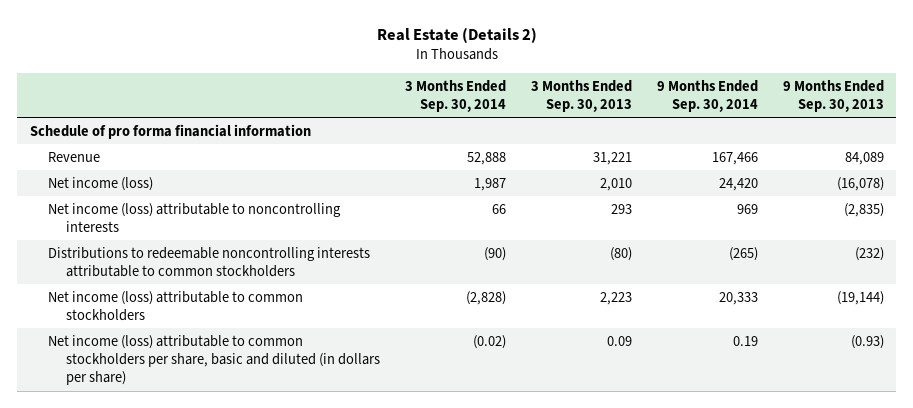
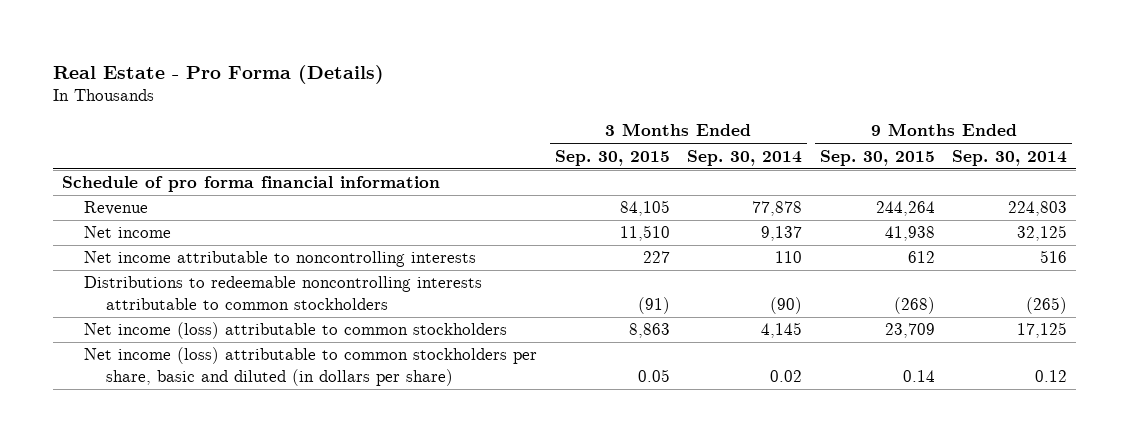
- Real Estate (Details 2)
+ Real Estate - Pro Forma (Details)
- | 3 Months Ended Sep. 30, 2014 | 3 Months Ended Sep. 30, 2013 | 9 Months Ended Sep. 30, 2014 | 9 Months Ended Sep. 30, 2013
+ | 3 Months Ended Sep. 30, 2015 | 3 Months Ended Sep. 30, 2014 | 9 Months Ended Sep. 30, 2015 | 9 Months Ended Sep. 30, 2014
- Revenue | 52,888 | 31,221 | 167,466 | 84,089
- Net income (loss) | 1,987 | 2,010 | 24,420 | (16,078)
- Net income (loss) attributable to noncontrolling interests | 66 | 293 | 969 | (2,835)
+ Revenue | 84,105 | 77,878 | 244,264 | 224,803
+ Net income | 11,510 | 9,137 | 41,938 | 32,125
+ Net income attributable to noncontrolling interests | 227 | 110 | 612 | 516
- Net income (loss) attributable to common stockholders | (2,828) | 2,223 | 20,333 | (19,144)
- Net income (loss) attributable to common stockholders per share, basic and diluted (in dollars per share) | (0.02) | 0.09 | 0.19 | (0.93)
+ Net income (loss) attributable to common stockholders | 8,863 | 4,145 | 23,709 | 17,125
+ Net income (loss) attributable to common stockholders per share, basic and diluted (in dollars per share) | 0.05 | 0.02 | 0.14 | 0.12

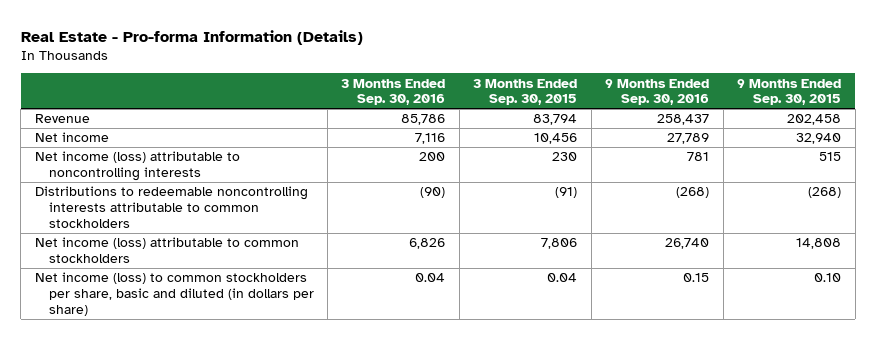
- Real Estate - Pro Forma (Details)
+ Real Estate - Pro-forma Information (Details)
- | 3 Months Ended Sep. 30, 2015 | 3 Months Ended Sep. 30, 2014 | 9 Months Ended Sep. 30, 2015 | 9 Months Ended Sep. 30, 2014
+ | 3 Months Ended Sep. 30, 2016 | 3 Months Ended Sep. 30, 2015 | 9 Months Ended Sep. 30, 2016 | 9 Months Ended Sep. 30, 2015
- Schedule of pro forma financial information
- Revenue | 84,105 | 77,878 | 244,264 | 224,803
- Net income | 11,510 | 9,137 | 41,938 | 32,125
- Net income attributable to noncontrolling interests | 227 | 110 | 612 | 516
+ Revenue | 85,786 | 83,794 | 258,437 | 202,458
+ Net income | 7,116 | 10,456 | 27,789 | 32,940
+ Net income (loss) attributable to noncontrolling interests | 200 | 230 | 781 | 515
- Net income (loss) attributable to common stockholders | 8,863 | 4,145 | 23,709 | 17,125
- Net income (loss) attributable to common stockholders per share, basic and diluted (in dollars per share) | 0.05 | 0.02 | 0.14 | 0.12
+ Net income (loss) attributable to common stockholders | 6,826 | 7,806 | 26,740 | 14,808
+ Net income (loss) to common stockholders per share, basic and diluted (in dollars per share) | 0.04 | 0.04 | 0.15 | 0.10

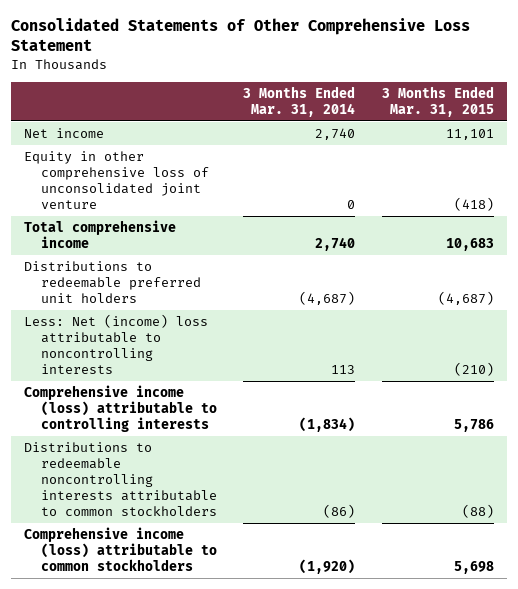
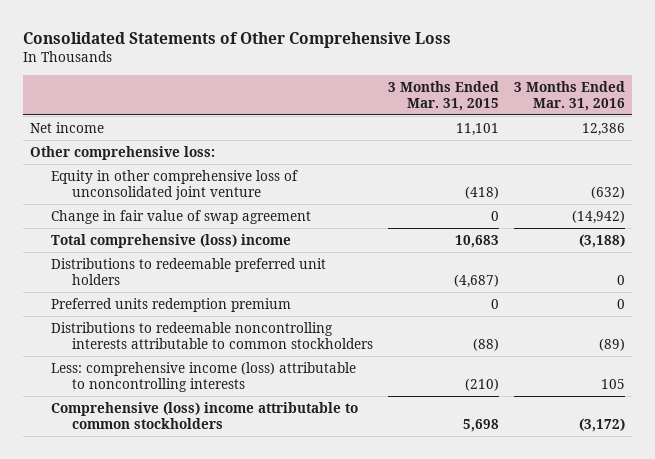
- Consolidated Statements of Other Comprehensive Loss Statement
+ Consolidated Statements of Other Comprehensive Loss
- | 3 Months Ended Mar. 31, 2014 | 3 Months Ended Mar. 31, 2015
+ | 3 Months Ended Mar. 31, 2015 | 3 Months Ended Mar. 31, 2016
+ Other comprehensive loss:
- Total comprehensive income | 2,740 | 10,683
+ Change in fair value of swap agreement | 0 | (14,942)
+ Total comprehensive (loss) income | 10,683 | (3,188)
- Less: Net (income) loss attributable to noncontrolling interests | 113 | (210)
- Comprehensive income (loss) attributable to controlling interests | (1,834) | 5,786
+ Preferred units redemption premium | 0 | 0
- Comprehensive income (loss) attributable to common stockholders | (1,920) | 5,698
+ Less: comprehensive income (loss) attributable to noncontrolling interests | (210) | 105
+ Comprehensive (loss) income attributable to common stockholders | 5,698 | (3,172)

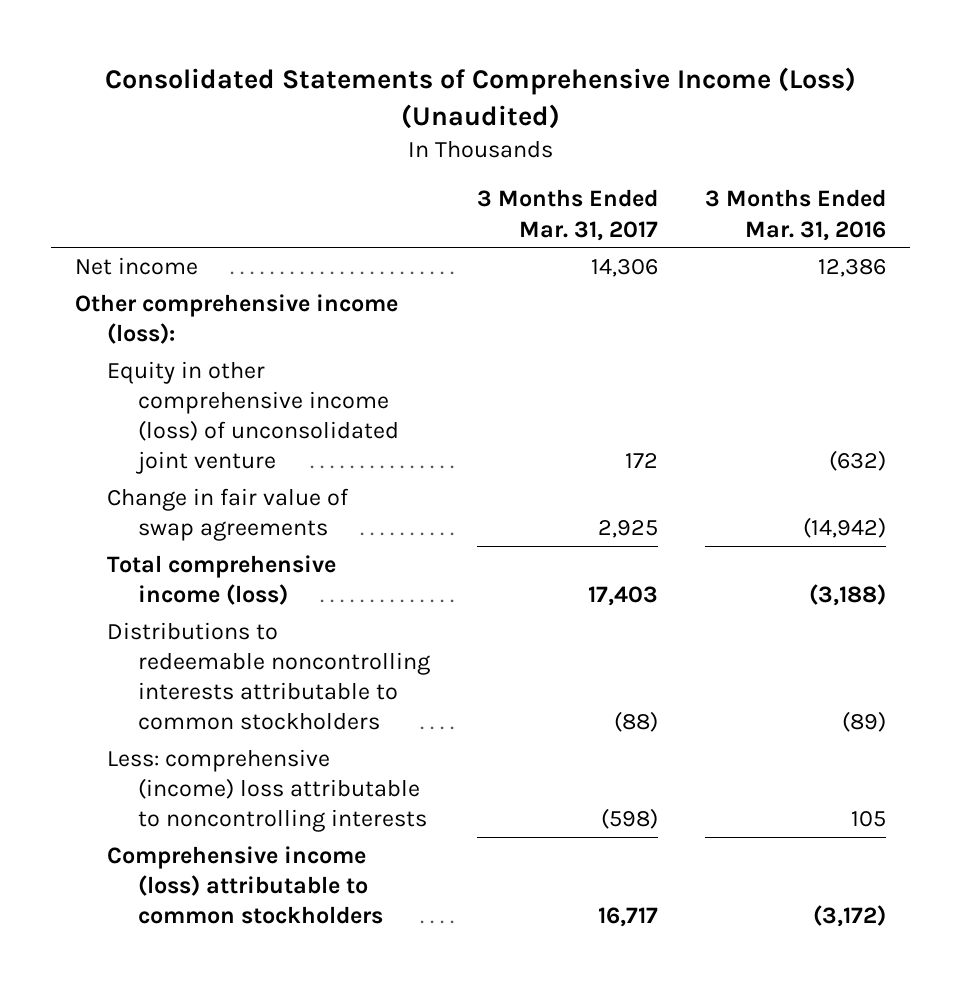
- Consolidated Statements of Other Comprehensive Loss
+ Consolidated Statements of Comprehensive Income (Loss) (Unaudited)
- | 3 Months Ended Mar. 31, 2015 | 3 Months Ended Mar. 31, 2016
+ | 3 Months Ended Mar. 31, 2017 | 3 Months Ended Mar. 31, 2016
- Other comprehensive loss:
- Equity in other comprehensive loss of unconsolidated joint venture | (418) | (632)
- Change in fair value of swap agreement | 0 | (14,942)
- Total comprehensive (loss) income | 10,683 | (3,188)
- Distributions to redeemable preferred unit holders | (4,687) | 0
- Preferred units redemption premium | 0 | 0
+ Other comprehensive income (loss):
+ Equity in other comprehensive income (loss) of unconsolidated joint venture | 172 | (632)
+ Change in fair value of swap agreements | 2,925 | (14,942)
+ Total comprehensive income (loss) | 17,403 | (3,188)
- Less: comprehensive income (loss) attributable to noncontrolling interests | (210) | 105
- Comprehensive (loss) income attributable to common stockholders | 5,698 | (3,172)
+ Less: comprehensive (income) loss attributable to noncontrolling interests | (598) | 105
+ Comprehensive income (loss) attributable to common stockholders | 16,717 | (3,172)

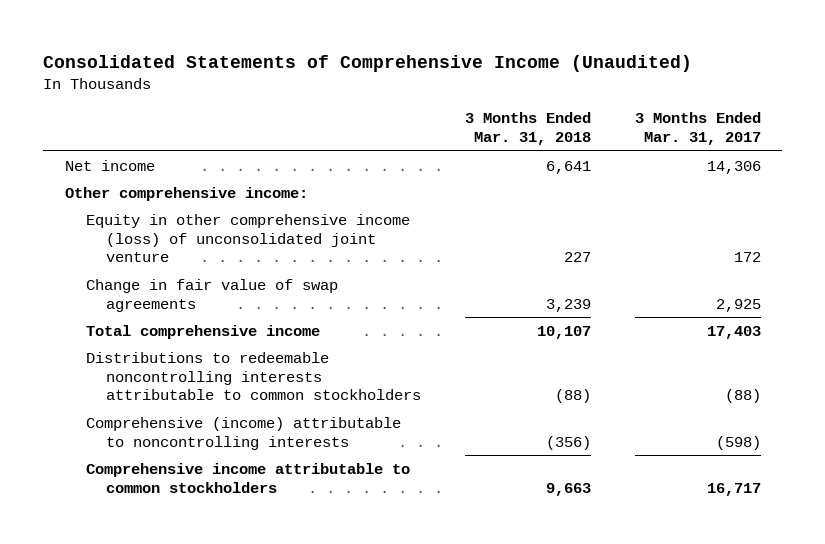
- Consolidated Statements of Comprehensive Income (Loss) (Unaudited)
+ Consolidated Statements of Comprehensive Income (Unaudited)
- | 3 Months Ended Mar. 31, 2017 | 3 Months Ended Mar. 31, 2016
+ | 3 Months Ended Mar. 31, 2018 | 3 Months Ended Mar. 31, 2017
- Other comprehensive income (loss):
+ Other comprehensive income:
- Total comprehensive income (loss) | 17,403 | (3,188)
+ Total comprehensive income | 10,107 | 17,403
- Less: comprehensive (income) loss attributable to noncontrolling interests | (598) | 105
- Comprehensive income (loss) attributable to common stockholders | 16,717 | (3,172)
+ Comprehensive (income) attributable to noncontrolling interests | (356) | (598)
+ Comprehensive income attributable to common stockholders | 9,663 | 16,717

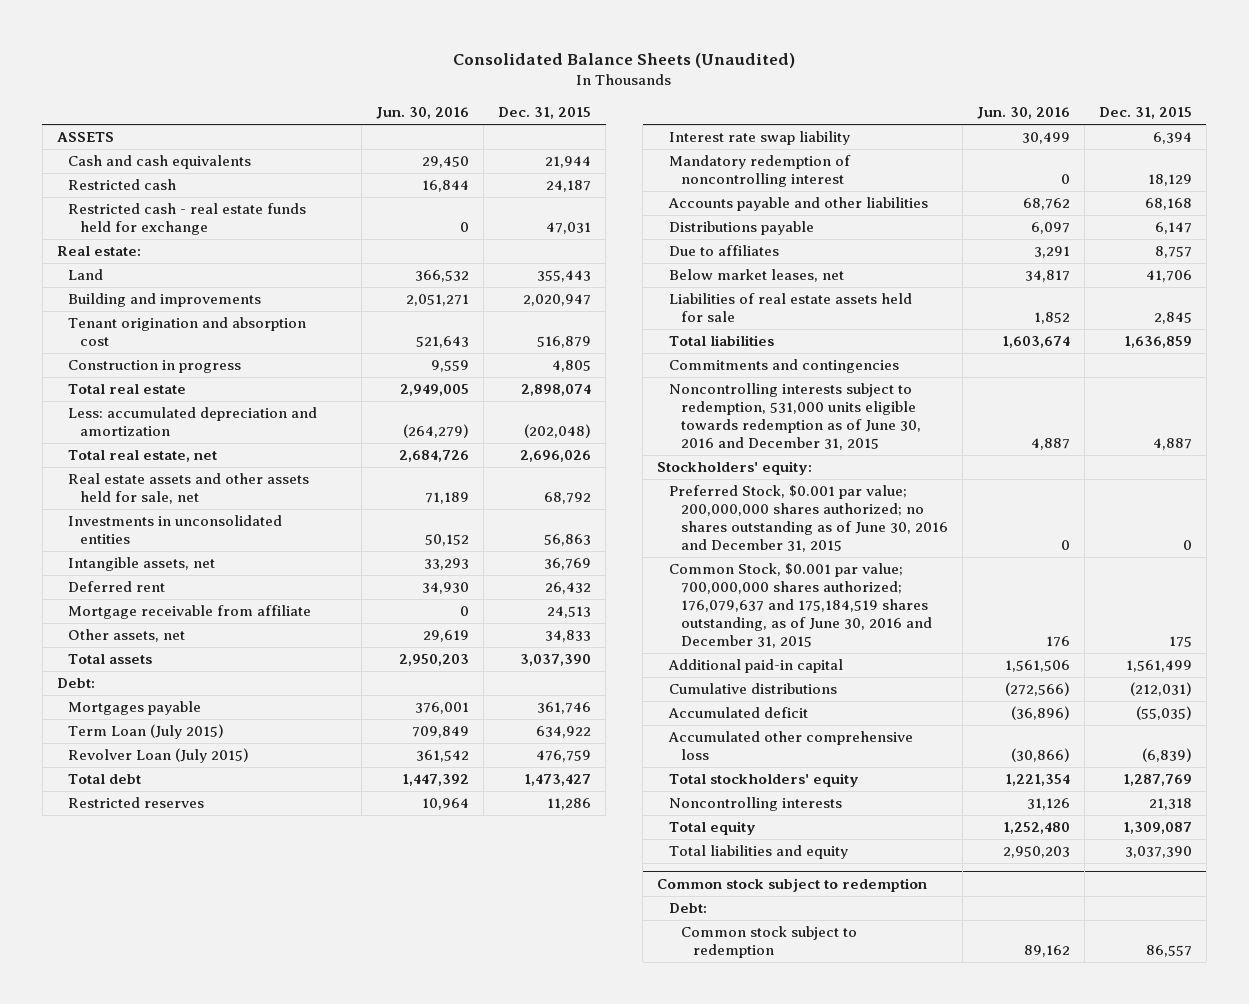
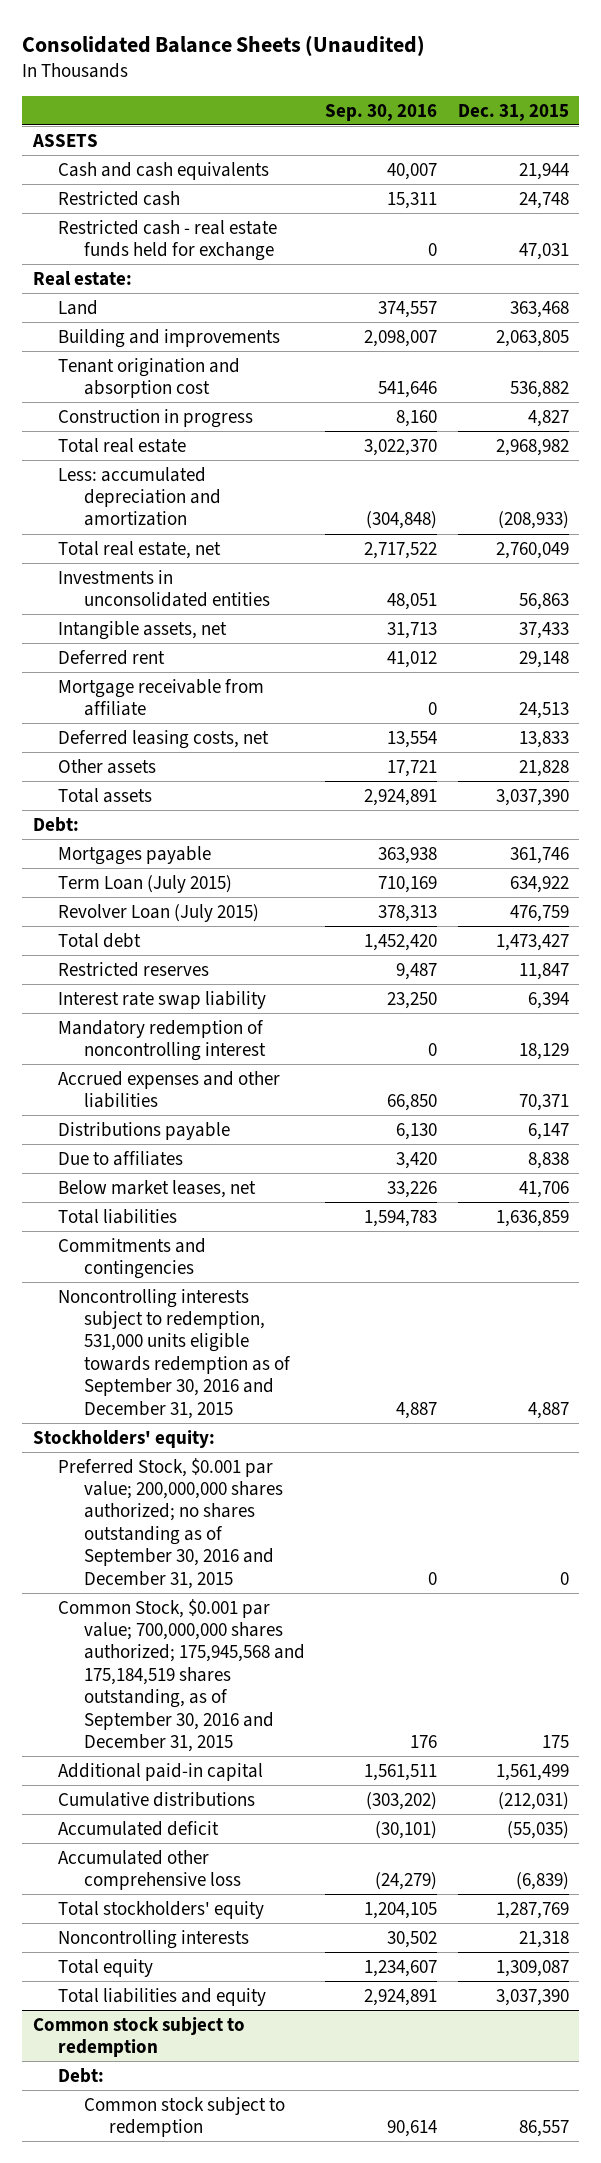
- | Jun. 30, 2016 | Dec. 31, 2015
+ | Sep. 30, 2016 | Dec. 31, 2015
- Restricted cash | 16,844 | 24,187
+ Restricted cash | 15,311 | 24,748
- Land | 366,532 | 355,443
- Building and improvements | 2,051,271 | 2,020,947
- Tenant origination and absorption cost | 521,643 | 516,879
- Construction in progress | 9,559 | 4,805
- Total real estate | 2,949,005 | 2,898,074
- Less: accumulated depreciation and amortization | (264,279) | (202,048)
- Total real estate, net | 2,684,726 | 2,696,026
- Real estate assets and other assets held for sale, net | 71,189 | 68,792
+ Land | 374,557 | 363,468
+ Building and improvements | 2,098,007 | 2,063,805
+ Tenant origination and absorption cost | 541,646 | 536,882
+ Construction in progress | 8,160 | 4,827
+ Total real estate | 3,022,370 | 2,968,982
+ Less: accumulated depreciation and amortization | (304,848) | (208,933)
+ Total real estate, net | 2,717,522 | 2,760,049
- Intangible assets, net | 33,293 | 36,769
- Deferred rent | 34,930 | 26,432
+ Intangible assets, net | 31,713 | 37,433
+ Deferred rent | 41,012 | 29,148
- Other assets, net | 29,619 | 34,833
+ Deferred leasing costs, net | 13,554 | 13,833
+ Other assets | 17,721 | 21,828
- Restricted reserves | 10,964 | 11,286
+ Restricted reserves | 9,487 | 11,847
- Accounts payable and other liabilities | 68,762 | 68,168
+ Accrued expenses and other liabilities | 66,850 | 70,371
- Due to affiliates | 3,291 | 8,757
+ Due to affiliates | 3,420 | 8,838
- Liabilities of real estate assets held for sale | 1,852 | 2,845
- Noncontrolling interests subject to redemption, 531,000 units eligible towards redemption as of June 30, 2016 and December 31, 2015 | 4,887 | 4,887
+ Noncontrolling interests subject to redemption, 531,000 units eligible towards redemption as of September 30, 2016 and December 31, 2015 | 4,887 | 4,887
- Preferred Stock, $0.001 par value; 200,000,000 shares authorized; no shares outstanding as of June 30, 2016 and December 31, 2015 | 0 | 0
- Common Stock, $0.001 par value; 700,000,000 shares authorized; 176,079,637 and 175,184,519 shares outstanding, as of June 30, 2016 and December 31, 2015 | 176 | 175
+ Preferred Stock, $0.001 par value; 200,000,000 shares authorized; no shares outstanding as of September 30, 2016 and December 31, 2015 | 0 | 0
+ Common Stock, $0.001 par value; 700,000,000 shares authorized; 175,945,568 and 175,184,519 shares outstanding, as of September 30, 2016 and December 31, 2015 | 176 | 175

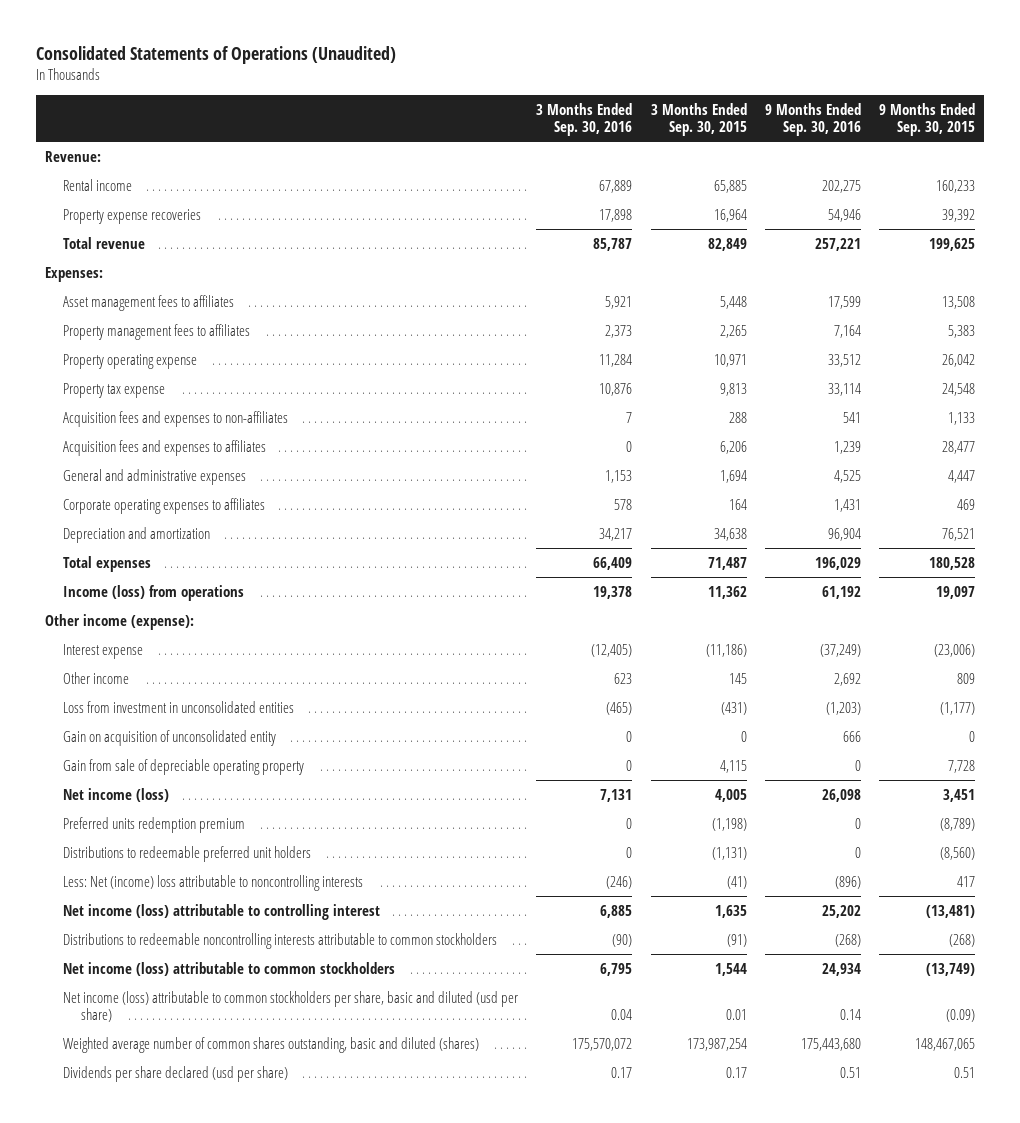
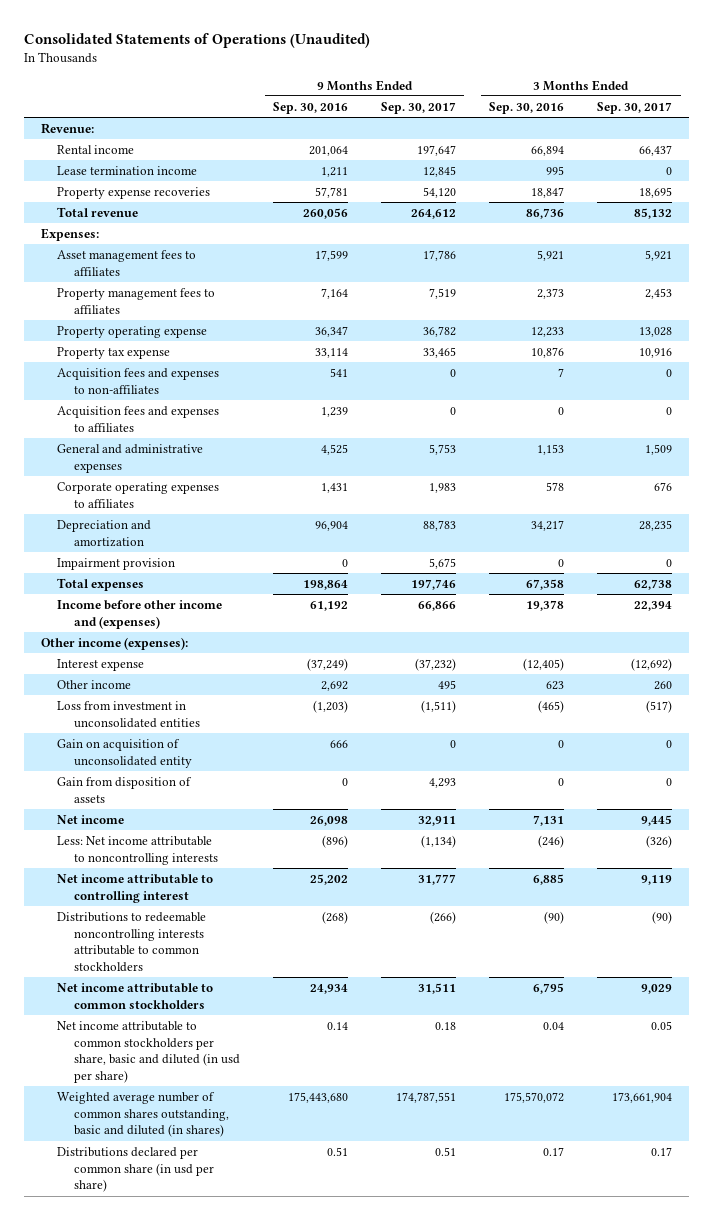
- | 3 Months Ended Sep. 30, 2016 | 3 Months Ended Sep. 30, 2015 | 9 Months Ended Sep. 30, 2016 | 9 Months Ended Sep. 30, 2015
+ | 9 Months Ended Sep. 30, 2016 | 9 Months Ended Sep. 30, 2017 | 3 Months Ended Sep. 30, 2016 | 3 Months Ended Sep. 30, 2017
- Rental income | 67,889 | 65,885 | 202,275 | 160,233
- Property expense recoveries | 17,898 | 16,964 | 54,946 | 39,392
- Total revenue | 85,787 | 82,849 | 257,221 | 199,625
+ Rental income | 201,064 | 197,647 | 66,894 | 66,437
+ Lease termination income | 1,211 | 12,845 | 995 | 0
+ Property expense recoveries | 57,781 | 54,120 | 18,847 | 18,695
+ Total revenue | 260,056 | 264,612 | 86,736 | 85,132
- Property operating expense | 11,284 | 10,971 | 33,512 | 26,042
+ Property operating expense | 36,347 | 36,782 | 12,233 | 13,028
- Total expenses | 66,409 | 71,487 | 196,029 | 180,528
- Income (loss) from operations | 19,378 | 11,362 | 61,192 | 19,097
- Other income (expense):
+ Impairment provision | 0 | 5,675 | 0 | 0
+ Total expenses | 198,864 | 197,746 | 67,358 | 62,738
+ Income before other income and (expenses) | 61,192 | 66,866 | 19,378 | 22,394
+ Other income (expenses):
- Gain from sale of depreciable operating property | 0 | 4,115 | 0 | 7,728
- Net income (loss) | 7,131 | 4,005 | 26,098 | 3,451
- Preferred units redemption premium | 0 | (1,198) | 0 | (8,789)
- Distributions to redeemable preferred unit holders | 0 | (1,131) | 0 | (8,560)
- Less: Net (income) loss attributable to noncontrolling interests | (246) | (41) | (896) | 417
- Net income (loss) attributable to controlling interest | 6,885 | 1,635 | 25,202 | (13,481)
+ Gain from disposition of assets | 0 | 4,293 | 0 | 0
+ Net income | 26,098 | 32,911 | 7,131 | 9,445
+ Less: Net income attributable to noncontrolling interests | (896) | (1,134) | (246) | (326)
+ Net income attributable to controlling interest | 25,202 | 31,777 | 6,885 | 9,119
- Net income (loss) attributable to common stockholders | 6,795 | 1,544 | 24,934 | (13,749)
- Net income (loss) attributable to common stockholders per share, basic and diluted (usd per share) | 0.04 | 0.01 | 0.14 | (0.09)
- Weighted average number of common shares outstanding, basic and diluted (shares) | 175,570,072 | 173,987,254 | 175,443,680 | 148,467,065
- Dividends per share declared (usd per share) | 0.17 | 0.17 | 0.51 | 0.51
+ Net income attributable to common stockholders | 24,934 | 31,511 | 6,795 | 9,029
+ Net income attributable to common stockholders per share, basic and diluted (in usd per share) | 0.14 | 0.18 | 0.04 | 0.05
+ Weighted average number of common shares outstanding, basic and diluted (in shares) | 175,443,680 | 174,787,551 | 175,570,072 | 173,661,904
+ Distributions declared per common share (in usd per share) | 0.51 | 0.51 | 0.17 | 0.17

